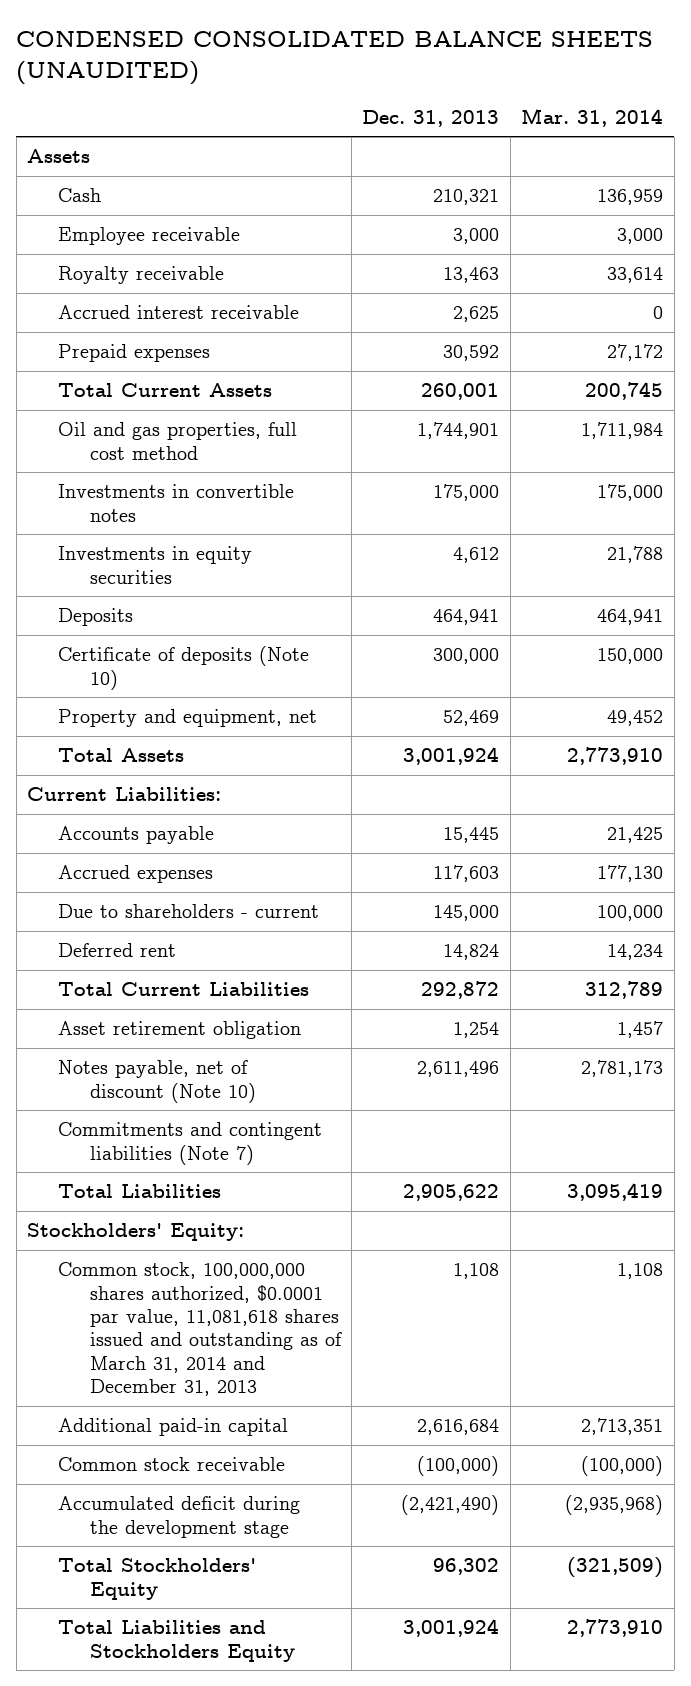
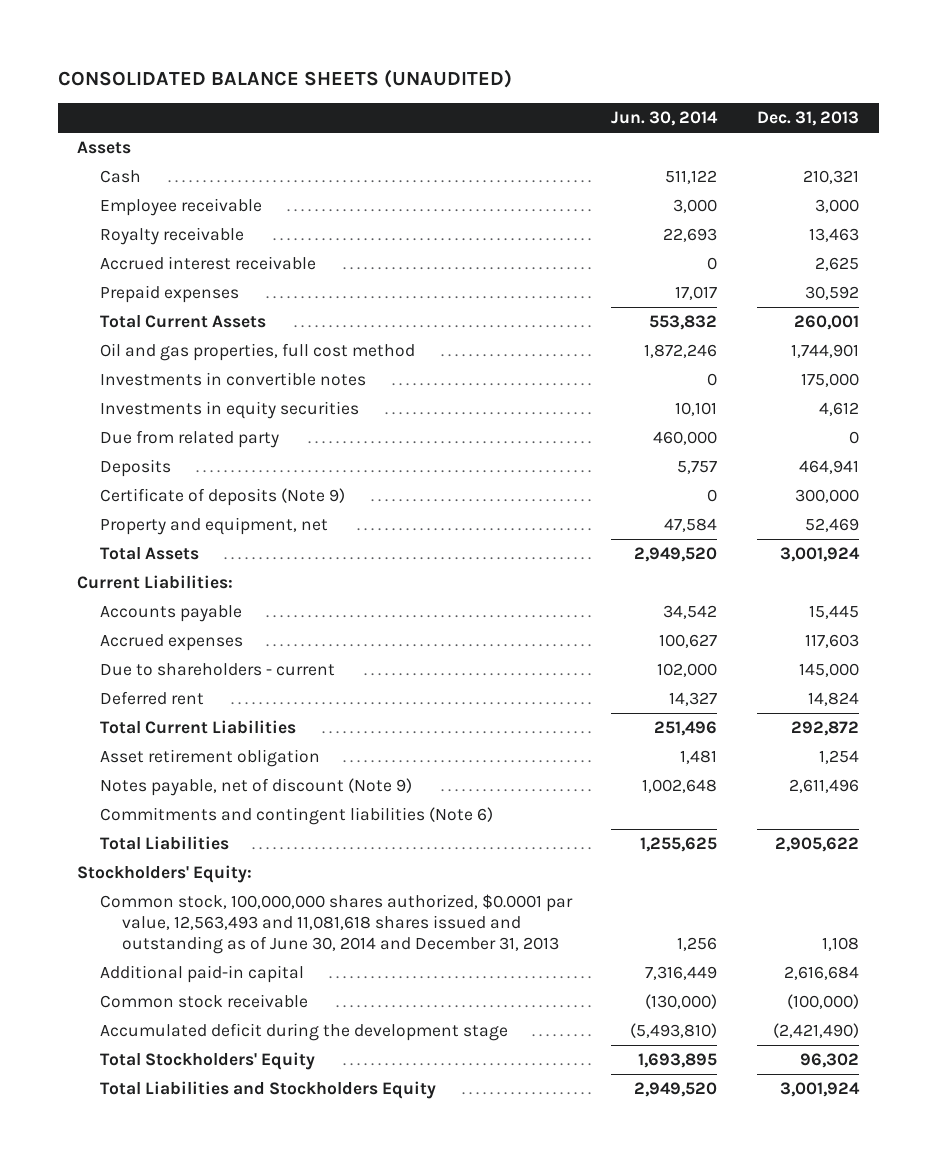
- CONDENSED CONSOLIDATED BALANCE SHEETS (UNAUDITED)
+ CONSOLIDATED BALANCE SHEETS (UNAUDITED)
- | Dec. 31, 2013 | Mar. 31, 2014
+ | Jun. 30, 2014 | Dec. 31, 2013
+ Due from related party | 460,000 | 0
- Certificate of deposits (Note 10) | 300,000 | 150,000
+ Certificate of deposits (Note 9) | 0 | 300,000
- Notes payable, net of discount (Note 10) | 2,611,496 | 2,781,173
- Commitments and contingent liabilities (Note 7)
+ Notes payable, net of discount (Note 9) | 1,002,648 | 2,611,496
+ Commitments and contingent liabilities (Note 6)
- Common stock, 100,000,000 shares authorized, $0.0001 par value, 11,081,618 shares issued and outstanding as of March 31, 2014 and December 31, 2013 | 1,108 | 1,108
+ Common stock, 100,000,000 shares authorized, $0.0001 par value, 12,563,493 and 11,081,618 shares issued and outstanding as of June 30, 2014 and December 31, 2013 | 1,256 | 1,108

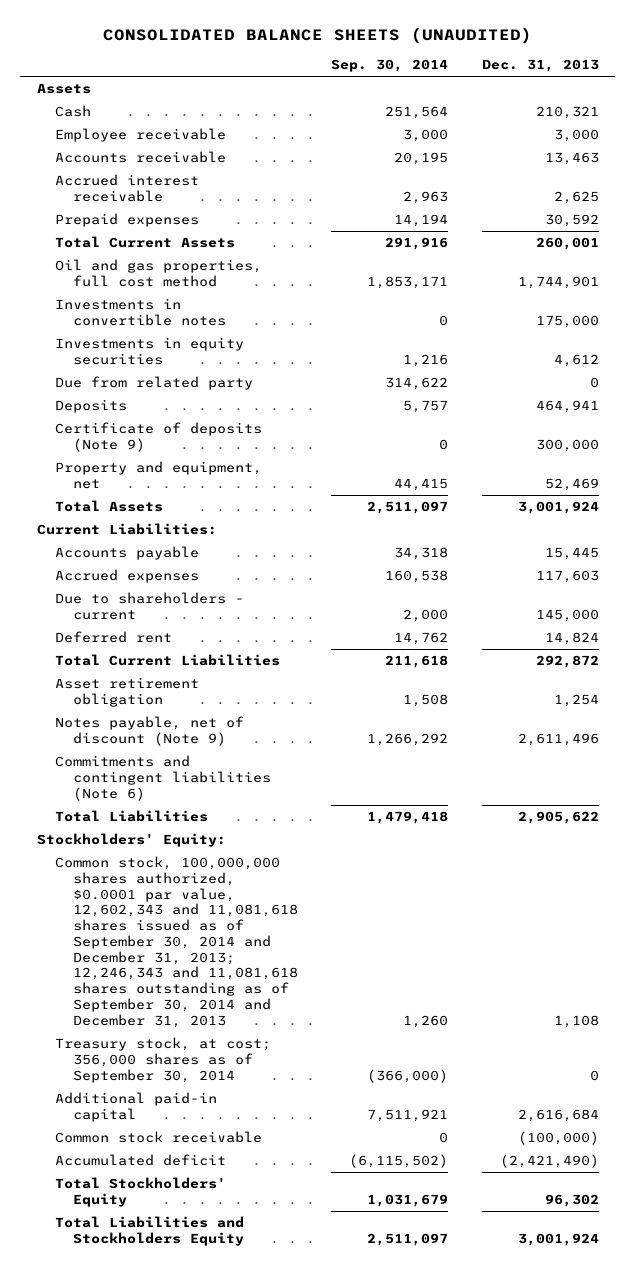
- | Jun. 30, 2014 | Dec. 31, 2013
+ | Sep. 30, 2014 | Dec. 31, 2013
- Royalty receivable | 22,693 | 13,463
+ Accounts receivable | 20,195 | 13,463
- Common stock, 100,000,000 shares authorized, $0.0001 par value, 12,563,493 and 11,081,618 shares issued and outstanding as of June 30, 2014 and December 31, 2013 | 1,256 | 1,108
+ Common stock, 100,000,000 shares authorized, $0.0001 par value, 12,602,343 and 11,081,618 shares issued as of September 30, 2014 and December 31, 2013; 12,246,343 and 11,081,618 shares outstanding as of September 30, 2014 and December 31, 2013 | 1,260 | 1,108
+ Treasury stock, at cost; 356,000 shares as of September 30, 2014 | (366,000) | 0
- Accumulated deficit during the development stage | (5,493,810) | (2,421,490)
+ Accumulated deficit | (6,115,502) | (2,421,490)

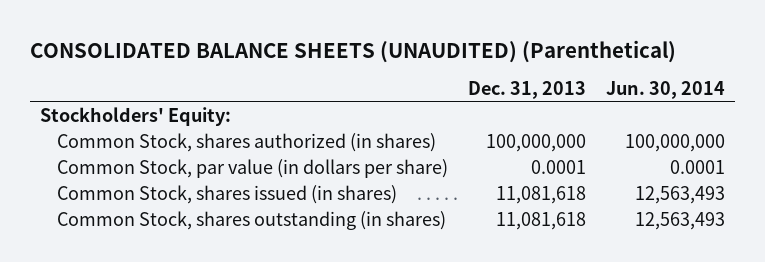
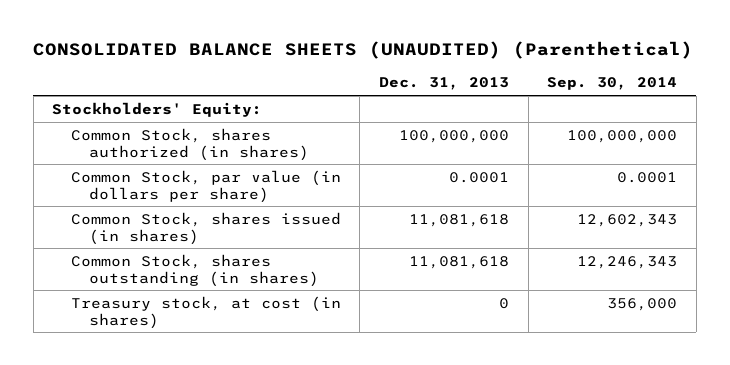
- | Dec. 31, 2013 | Jun. 30, 2014
+ | Dec. 31, 2013 | Sep. 30, 2014
+ Treasury stock, at cost (in shares) | 0 | 356,000

